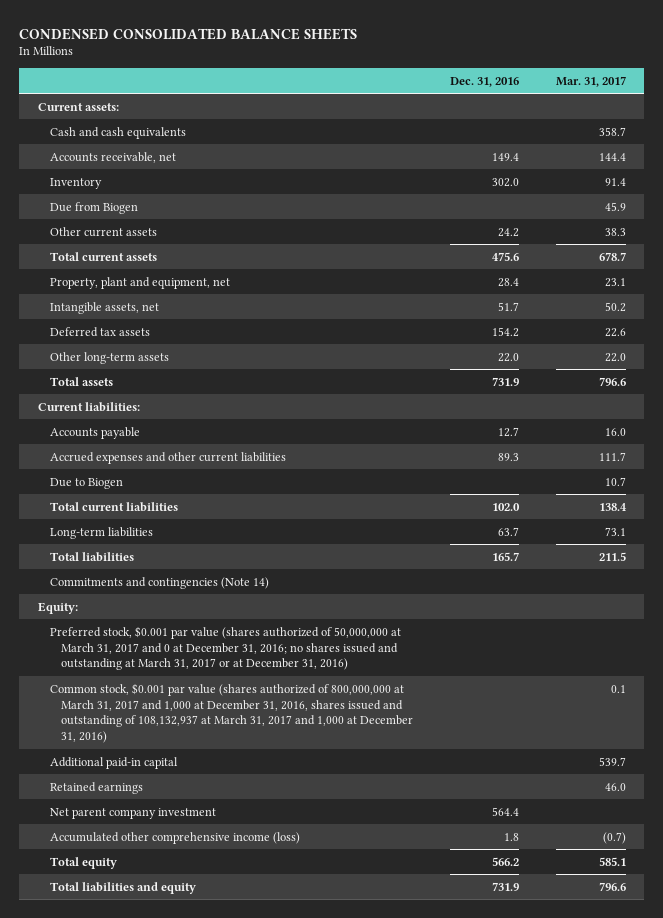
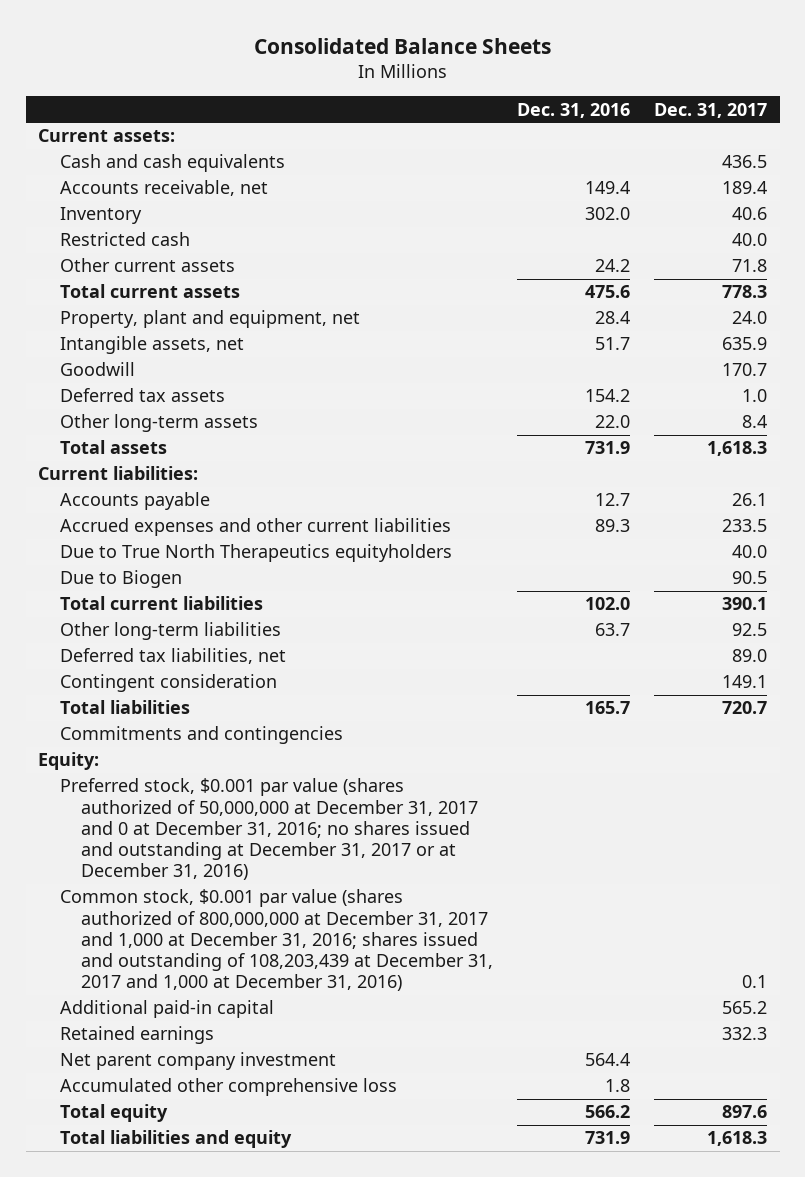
- CONDENSED CONSOLIDATED BALANCE SHEETS
+ Consolidated Balance Sheets
- | Dec. 31, 2016 | Mar. 31, 2017
+ | Dec. 31, 2016 | Dec. 31, 2017
- Due from Biogen | | 45.9
+ Restricted cash | | 40.0
+ Goodwill | | 170.7
+ Due to True North Therapeutics equityholders | | 40.0
- Long-term liabilities | 63.7 | 73.1
+ Other long-term liabilities | 63.7 | 92.5
+ Deferred tax liabilities, net | | 89.0
+ Contingent consideration | | 149.1
- Commitments and contingencies (Note 14)
+ Commitments and contingencies
- Preferred stock, $0.001 par value (shares authorized of 50,000,000 at March 31, 2017 and 0 at December 31, 2016; no shares issued and outstanding at March 31, 2017 or at December 31, 2016)
- Common stock, $0.001 par value (shares authorized of 800,000,000 at March 31, 2017 and 1,000 at December 31, 2016, shares issued and outstanding of 108,132,937 at March 31, 2017 and 1,000 at December 31, 2016) | | 0.1
+ Preferred stock, $0.001 par value (shares authorized of 50,000,000 at December 31, 2017 and 0 at December 31, 2016; no shares issued and outstanding at December 31, 2017 or at December 31, 2016)
+ Common stock, $0.001 par value (shares authorized of 800,000,000 at December 31, 2017 and 1,000 at December 31, 2016; shares issued and outstanding of 108,203,439 at December 31, 2017 and 1,000 at December 31, 2016) | | 0.1
- Accumulated other comprehensive income (loss) | 1.8 | (0.7)
+ Accumulated other comprehensive loss | 1.8 |

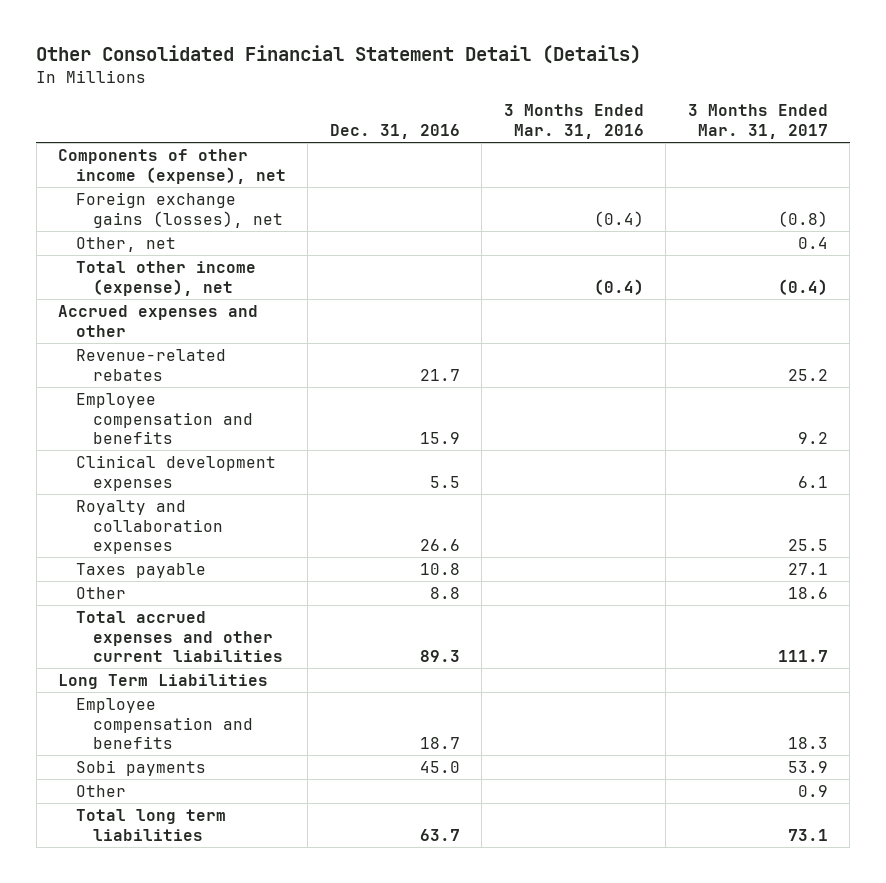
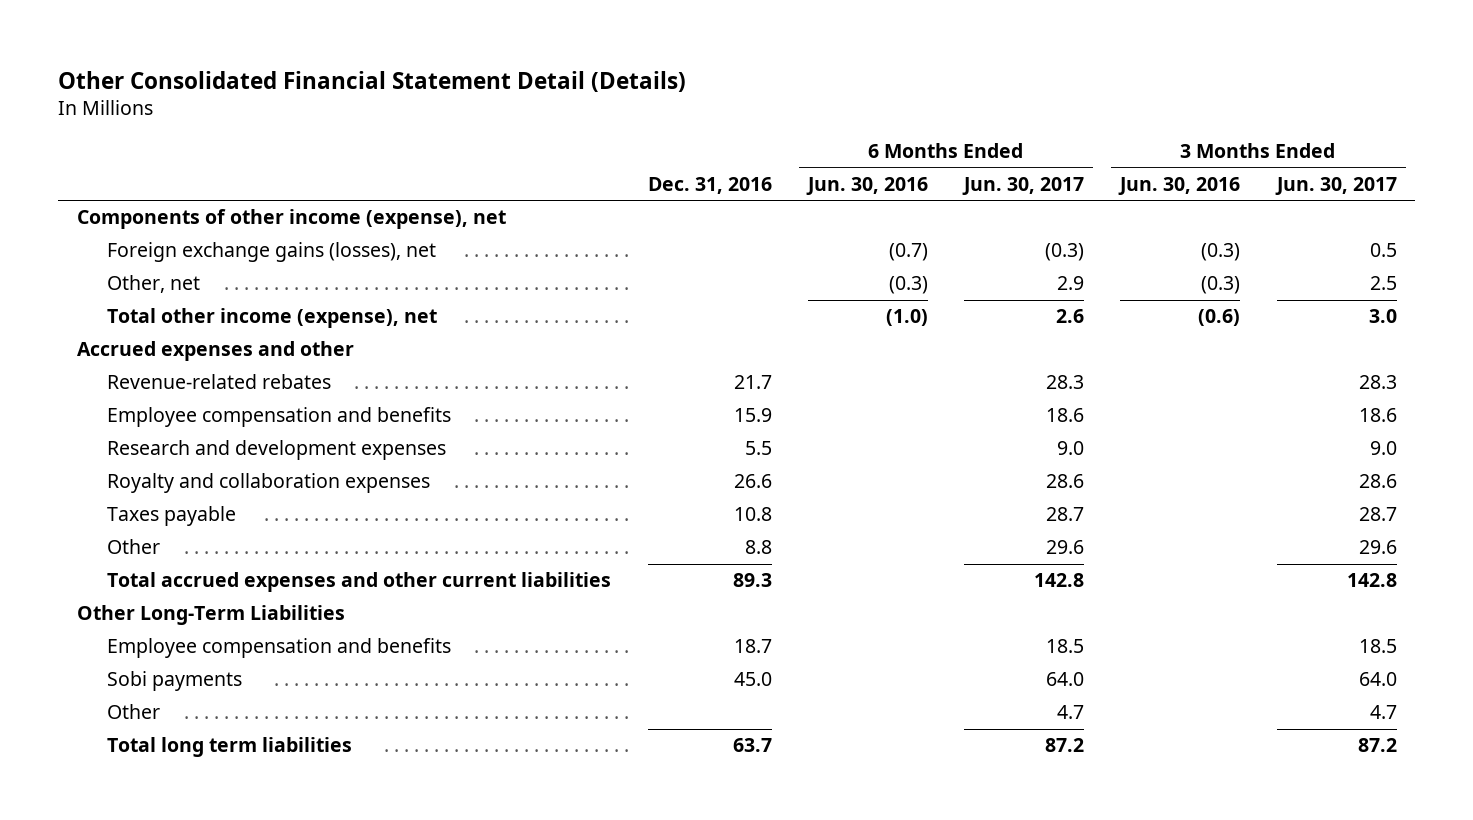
- | Dec. 31, 2016 | 3 Months Ended Mar. 31, 2016 | 3 Months Ended Mar. 31, 2017
+ | Dec. 31, 2016 | 6 Months Ended Jun. 30, 2016 | 6 Months Ended Jun. 30, 2017 | 3 Months Ended Jun. 30, 2016 | 3 Months Ended Jun. 30, 2017
- Clinical development expenses | 5.5 | | 6.1
+ Research and development expenses | 5.5 | | 9.0 | | 9.0
- Long Term Liabilities
+ Other Long-Term Liabilities

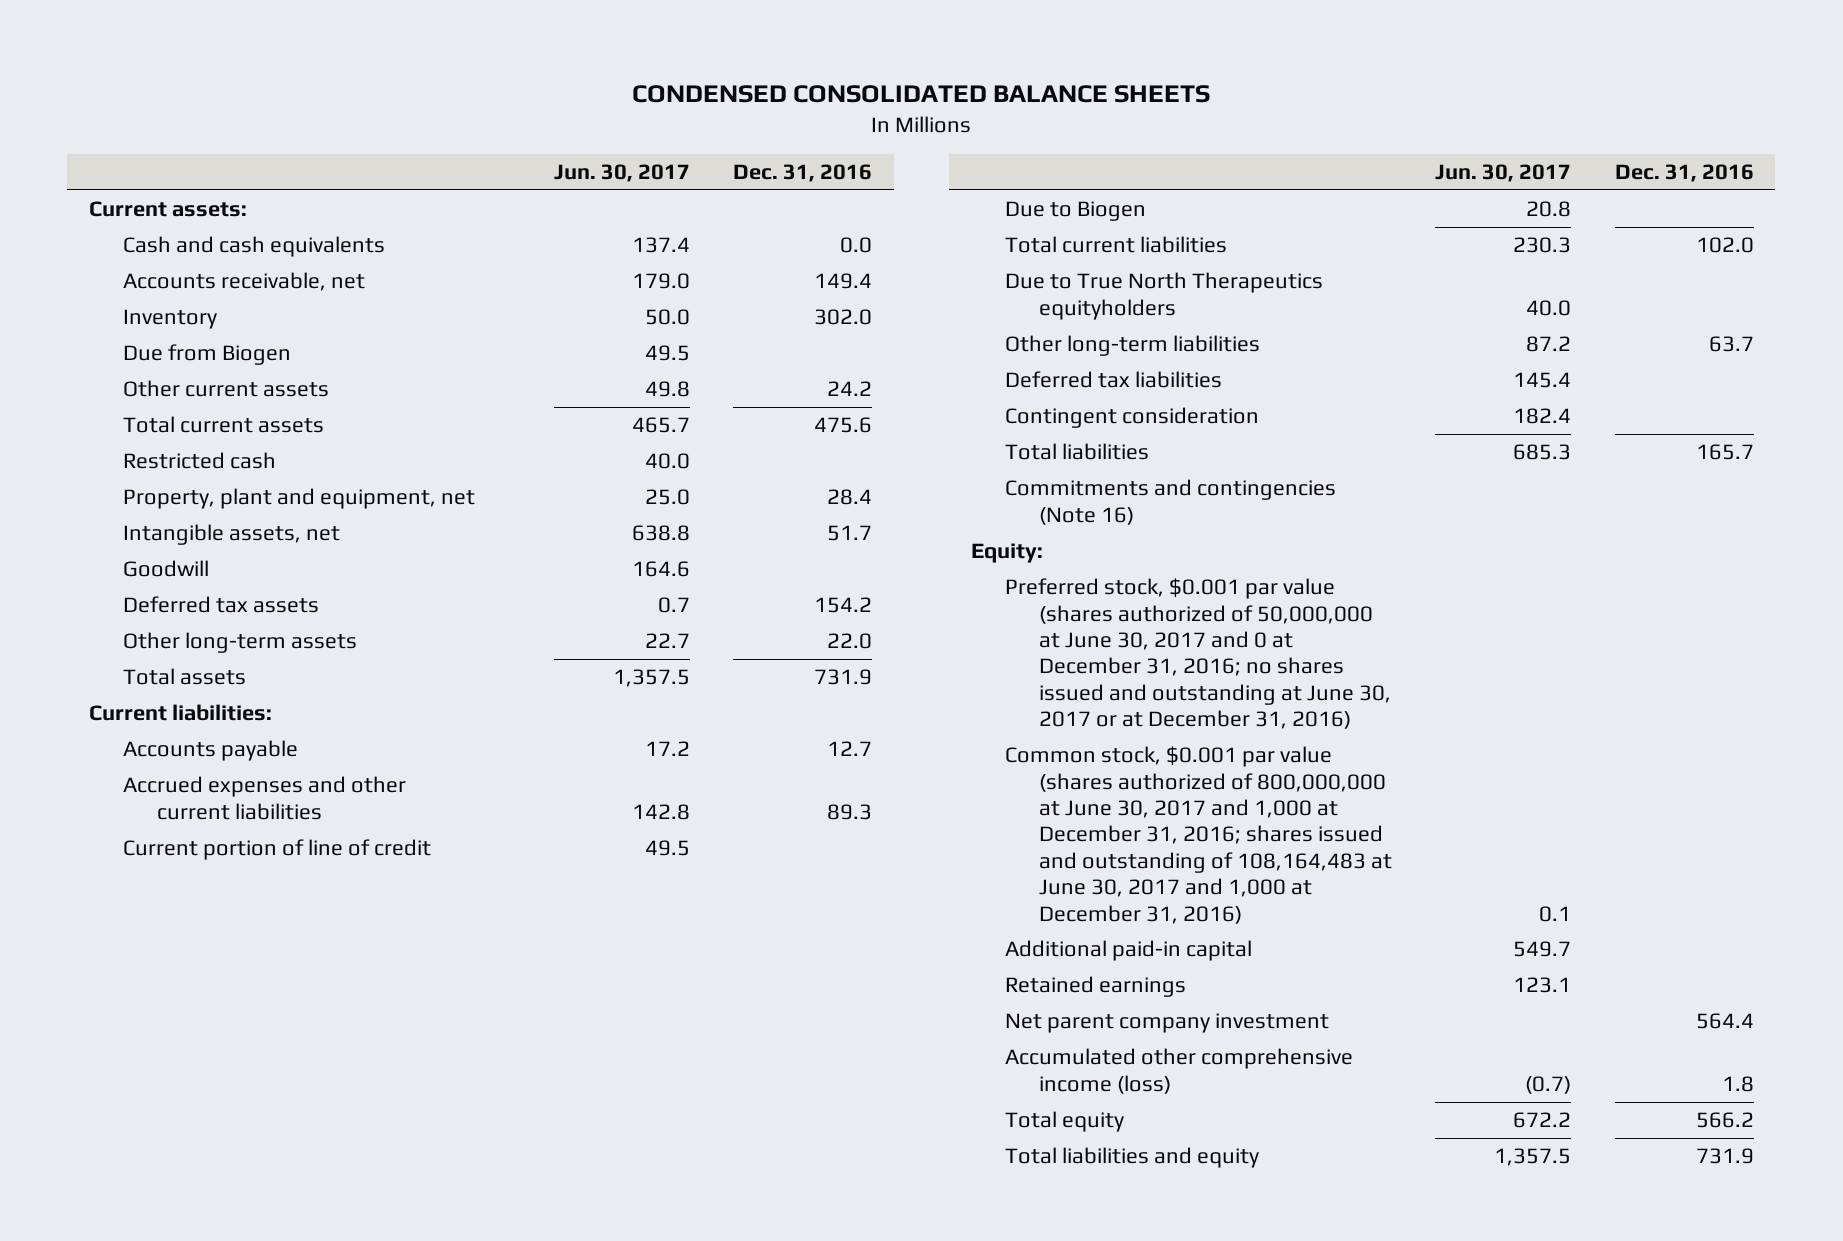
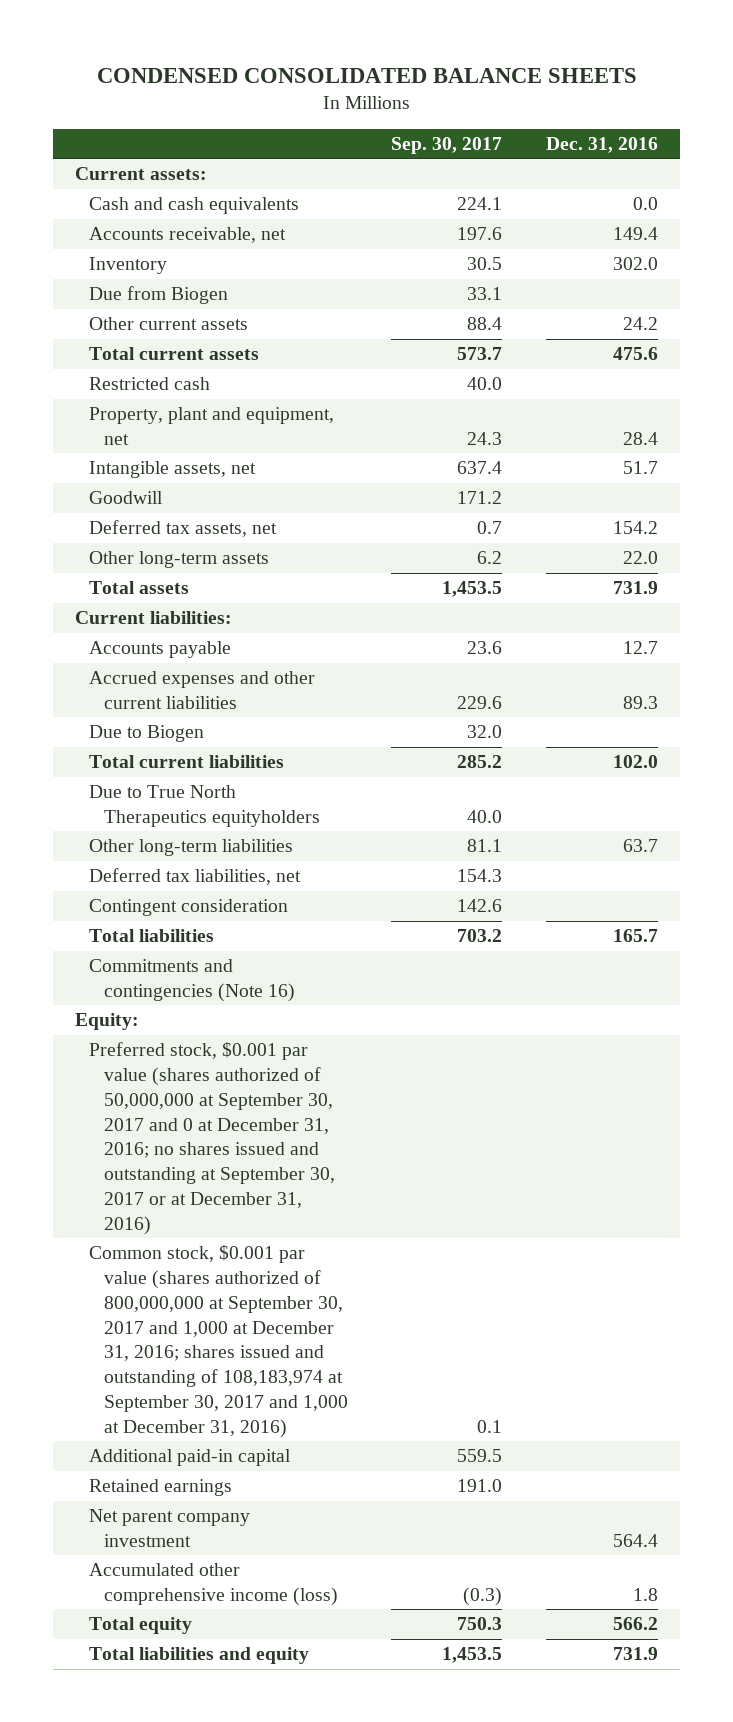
- | Jun. 30, 2017 | Dec. 31, 2016
+ | Sep. 30, 2017 | Dec. 31, 2016
- Deferred tax assets | 0.7 | 154.2
+ Deferred tax assets, net | 0.7 | 154.2
- Current portion of line of credit | 49.5 |
- Deferred tax liabilities | 145.4 |
+ Deferred tax liabilities, net | 154.3 |
- Preferred stock, $0.001 par value (shares authorized of 50,000,000 at June 30, 2017 and 0 at December 31, 2016; no shares issued and outstanding at June 30, 2017 or at December 31, 2016)
- Common stock, $0.001 par value (shares authorized of 800,000,000 at June 30, 2017 and 1,000 at December 31, 2016; shares issued and outstanding of 108,164,483 at June 30, 2017 and 1,000 at December 31, 2016) | 0.1 |
+ Preferred stock, $0.001 par value (shares authorized of 50,000,000 at September 30, 2017 and 0 at December 31, 2016; no shares issued and outstanding at September 30, 2017 or at December 31, 2016)
+ Common stock, $0.001 par value (shares authorized of 800,000,000 at September 30, 2017 and 1,000 at December 31, 2016; shares issued and outstanding of 108,183,974 at September 30, 2017 and 1,000 at December 31, 2016) | 0.1 |

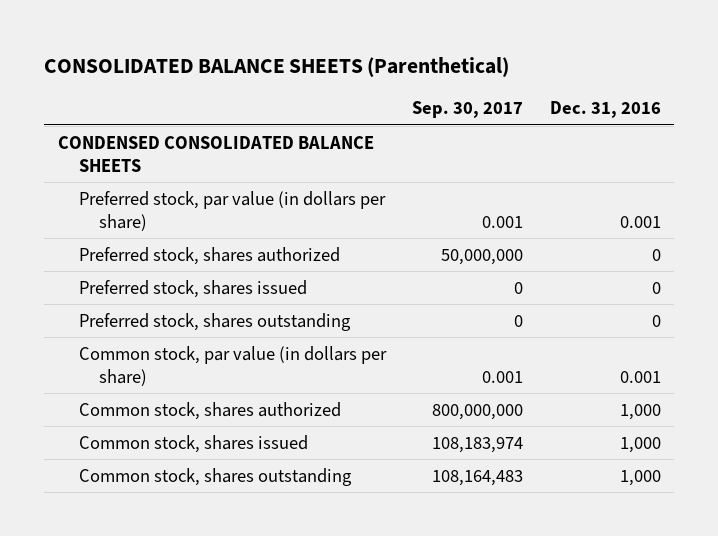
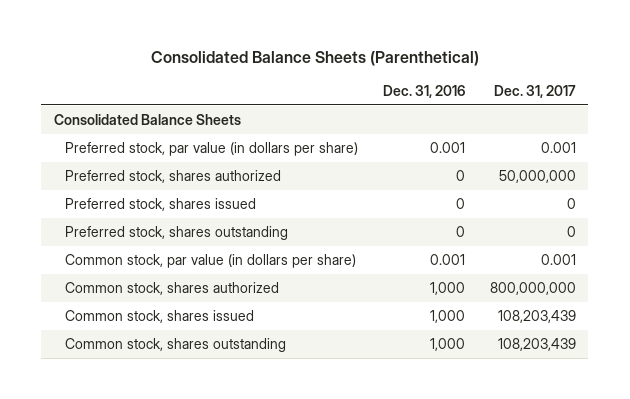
- CONSOLIDATED BALANCE SHEETS (Parenthetical)
+ Consolidated Balance Sheets (Parenthetical)
- | Sep. 30, 2017 | Dec. 31, 2016
+ | Dec. 31, 2016 | Dec. 31, 2017
- CONDENSED CONSOLIDATED BALANCE SHEETS
+ Consolidated Balance Sheets

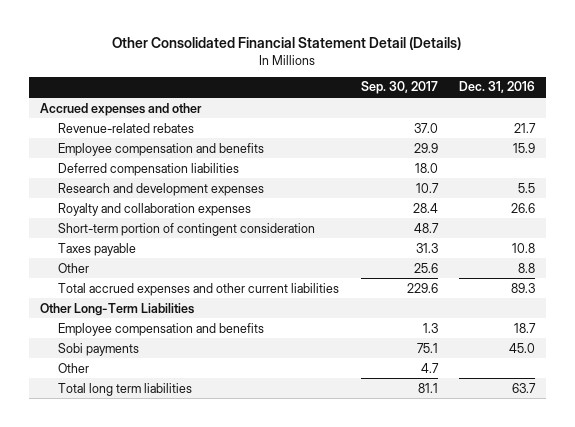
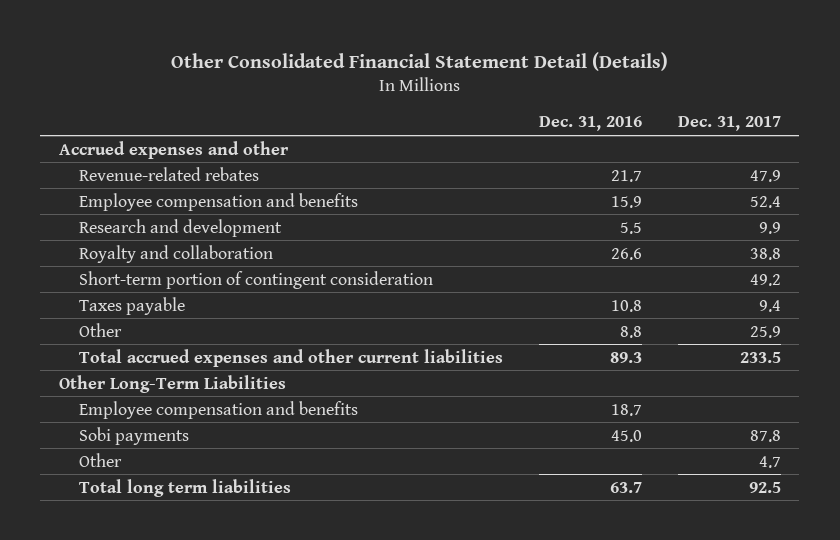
- | Sep. 30, 2017 | Dec. 31, 2016
+ | Dec. 31, 2016 | Dec. 31, 2017
- Deferred compensation liabilities | 18.0 |
- Research and development expenses | 10.7 | 5.5
- Royalty and collaboration expenses | 28.4 | 26.6
+ Research and development | 5.5 | 9.9
+ Royalty and collaboration | 26.6 | 38.8

